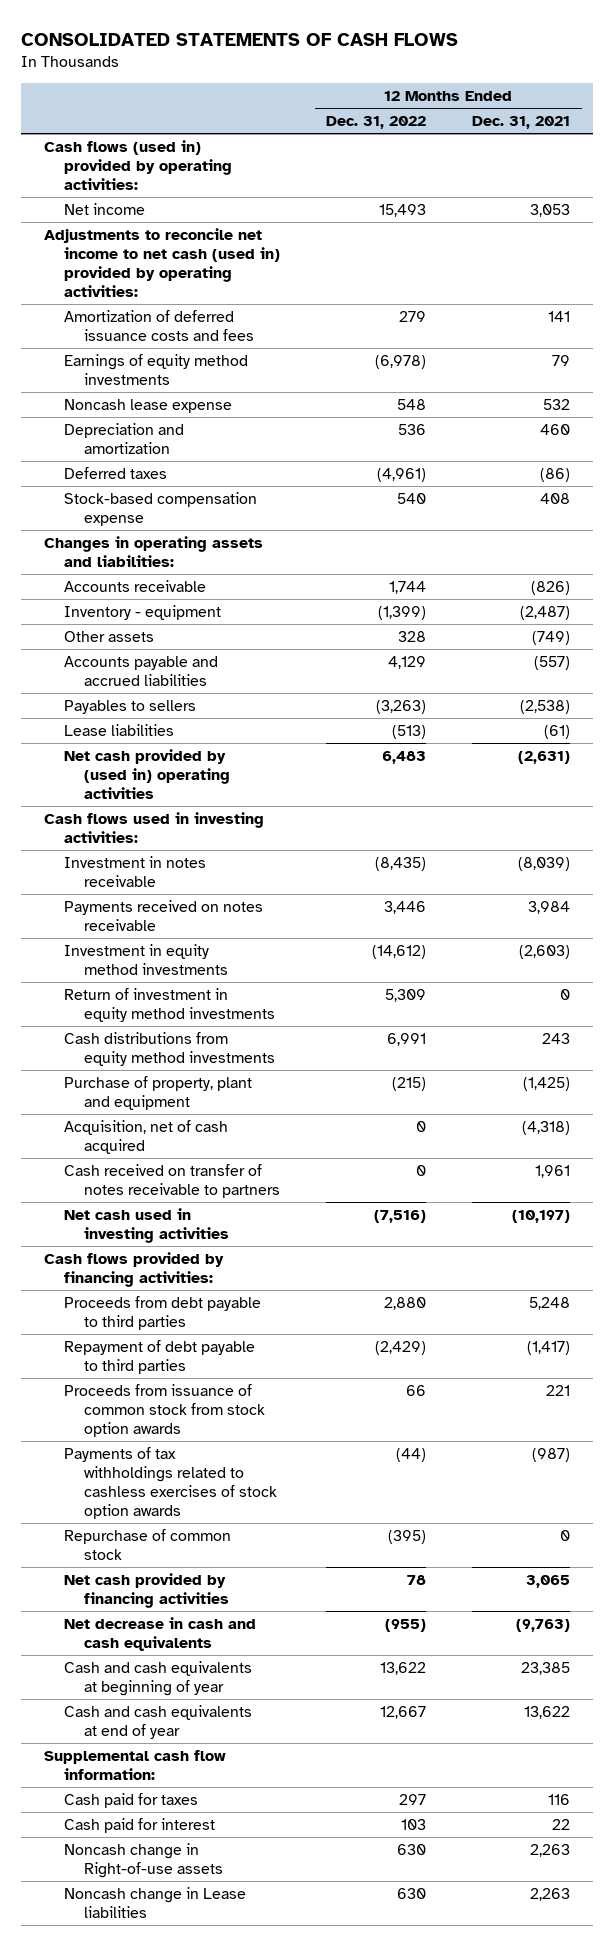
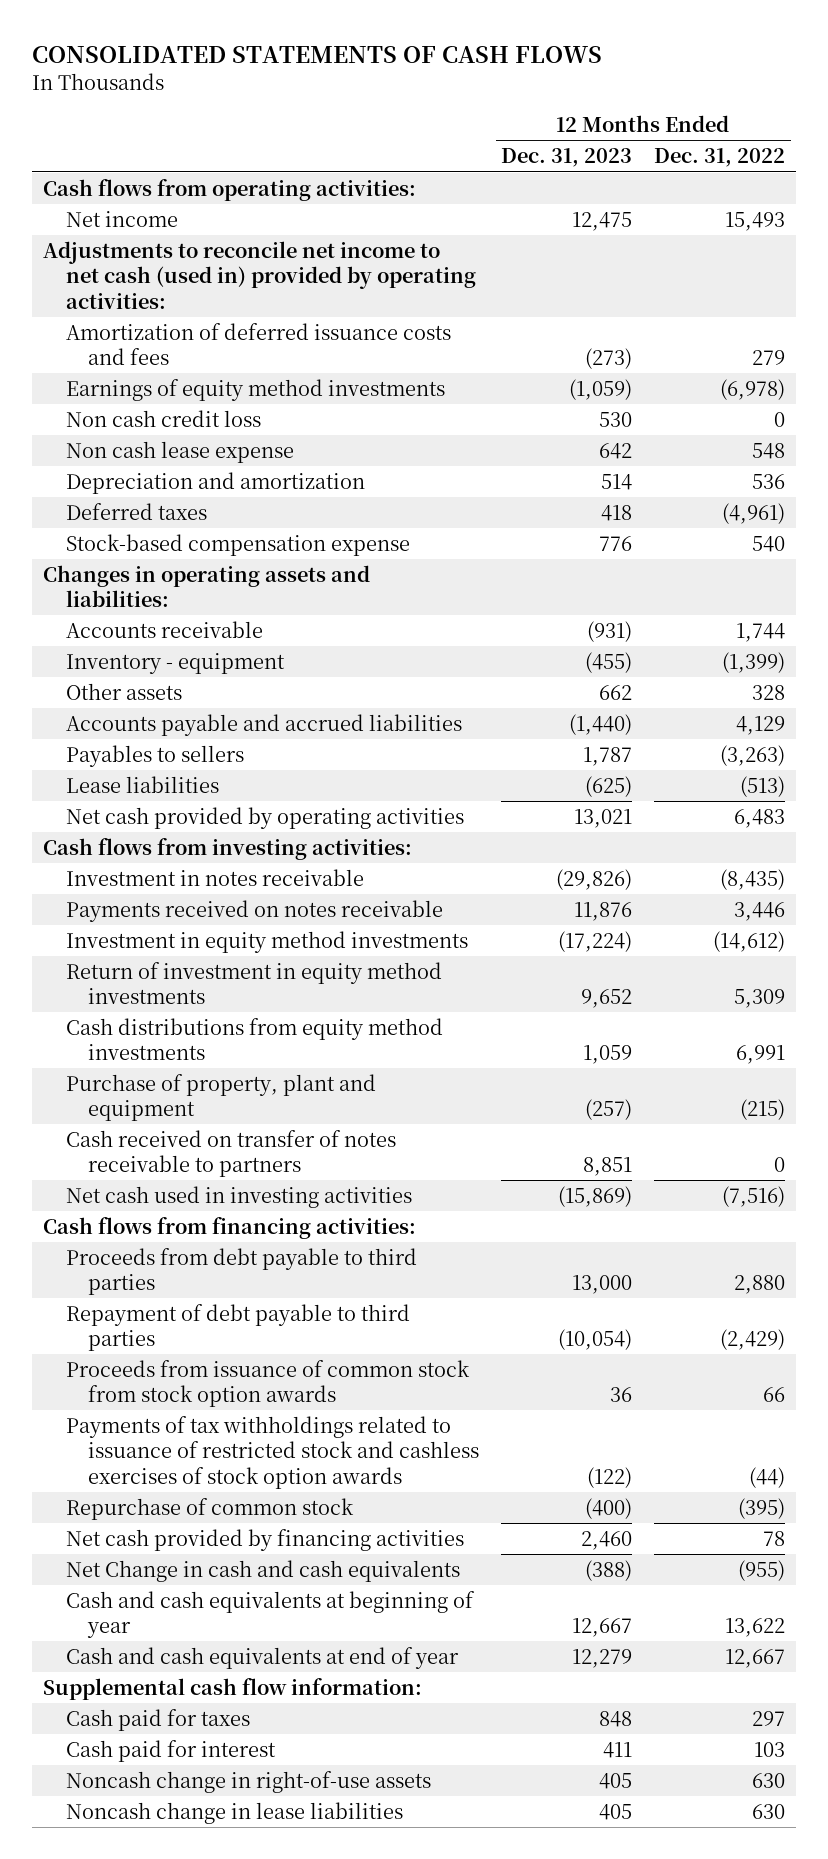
- | 12 Months Ended Dec. 31, 2022 | 12 Months Ended Dec. 31, 2021
+ | 12 Months Ended Dec. 31, 2023 | 12 Months Ended Dec. 31, 2022
- Cash flows (used in) provided by operating activities:
+ Cash flows from operating activities:
- Noncash lease expense | 548 | 532
+ Non cash credit loss | 530 | 0
+ Non cash lease expense | 642 | 548
- Net cash provided by (used in) operating activities | 6,483 | (2,631)
- Cash flows used in investing activities:
+ Net cash provided by operating activities | 13,021 | 6,483
+ Cash flows from investing activities:
- Acquisition, net of cash acquired | 0 | (4,318)
- Cash flows provided by financing activities:
+ Cash flows from financing activities:
- Payments of tax withholdings related to cashless exercises of stock option awards | (44) | (987)
+ Payments of tax withholdings related to issuance of restricted stock and cashless exercises of stock option awards | (122) | (44)
- Net decrease in cash and cash equivalents | (955) | (9,763)
+ Net Change in cash and cash equivalents | (388) | (955)
- Noncash change in Right-of-use assets | 630 | 2,263
- Noncash change in Lease liabilities | 630 | 2,263
+ Noncash change in right-of-use assets | 405 | 630
+ Noncash change in lease liabilities | 405 | 630

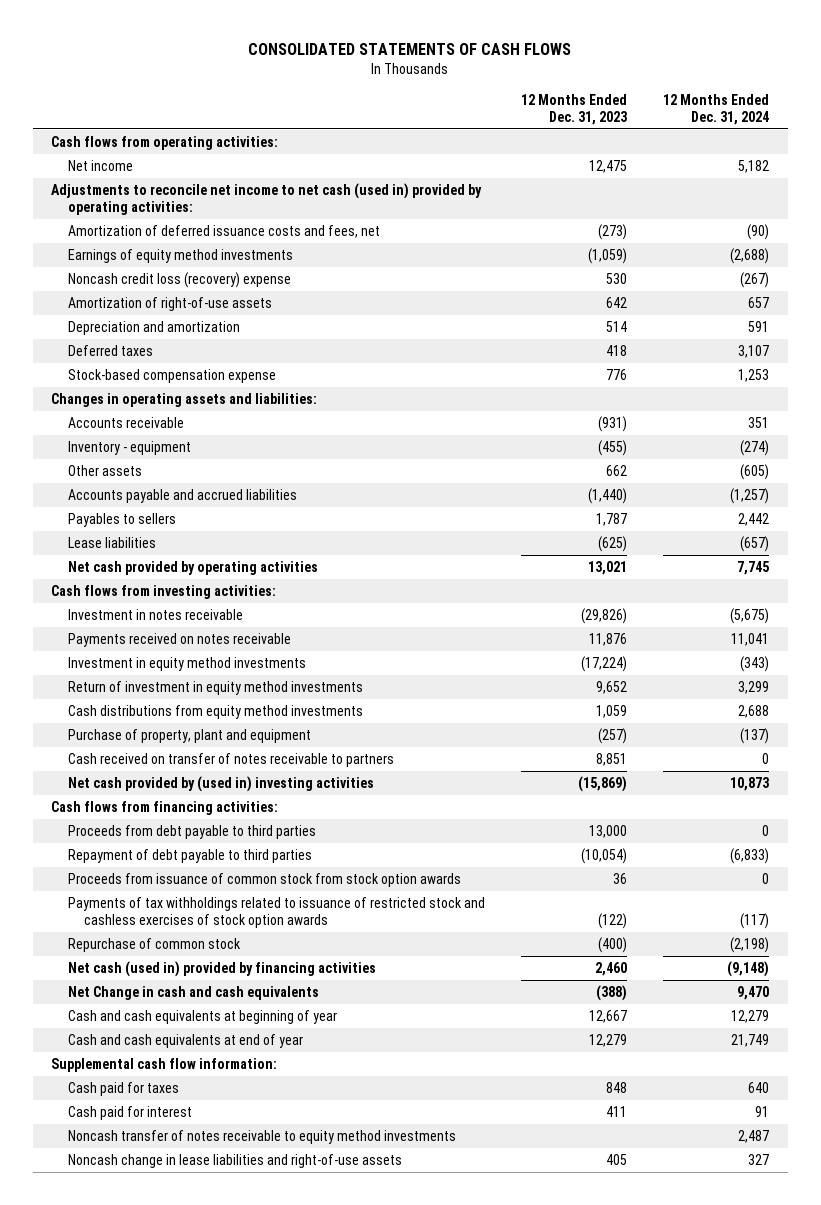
- | 12 Months Ended Dec. 31, 2023 | 12 Months Ended Dec. 31, 2022
+ | 12 Months Ended Dec. 31, 2023 | 12 Months Ended Dec. 31, 2024
- Amortization of deferred issuance costs and fees | (273) | 279
+ Amortization of deferred issuance costs and fees, net | (273) | (90)
- Non cash credit loss | 530 | 0
- Non cash lease expense | 642 | 548
+ Noncash credit loss (recovery) expense | 530 | (267)
+ Amortization of right-of-use assets | 642 | 657
- Net cash used in investing activities | (15,869) | (7,516)
+ Net cash provided by (used in) investing activities | (15,869) | 10,873
- Net cash provided by financing activities | 2,460 | 78
+ Net cash (used in) provided by financing activities | 2,460 | (9,148)
- Noncash change in right-of-use assets | 405 | 630
- Noncash change in lease liabilities | 405 | 630
+ Noncash transfer of notes receivable to equity method investments | | 2,487
+ Noncash change in lease liabilities and right-of-use assets | 405 | 327

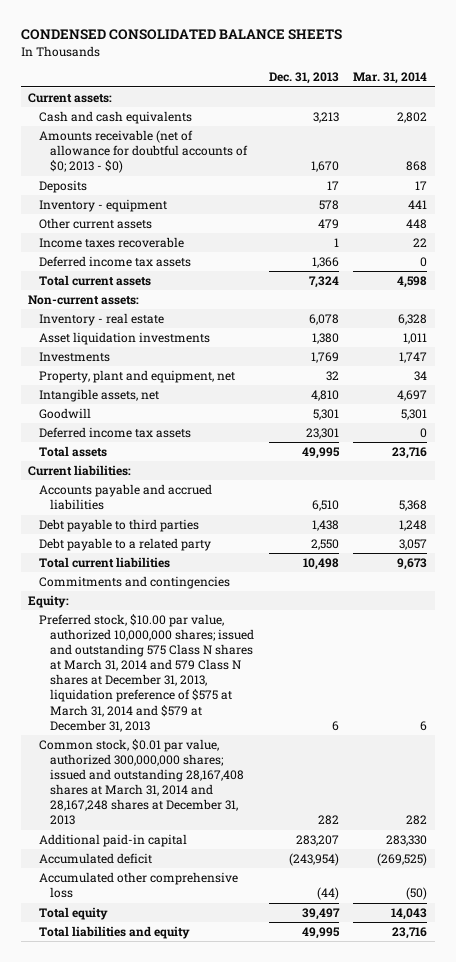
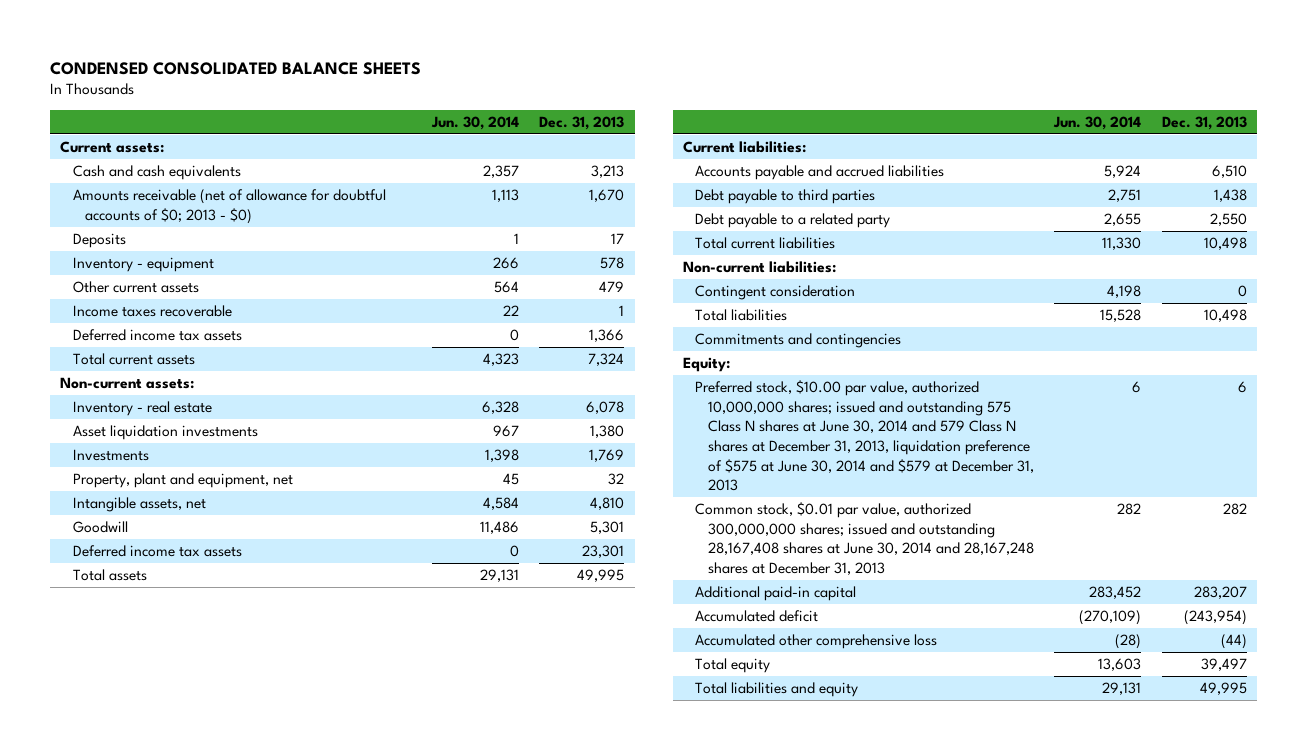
- | Dec. 31, 2013 | Mar. 31, 2014
+ | Jun. 30, 2014 | Dec. 31, 2013
+ Non-current liabilities:
+ Contingent consideration | 4,198 | 0
+ Total liabilities | 15,528 | 10,498
- Preferred stock, $10.00 par value, authorized 10,000,000 shares; issued and outstanding 575 Class N shares at March 31, 2014 and 579 Class N shares at December 31, 2013, liquidation preference of $575 at March 31, 2014 and $579 at December 31, 2013 | 6 | 6
- Common stock, $0.01 par value, authorized 300,000,000 shares; issued and outstanding 28,167,408 shares at March 31, 2014 and 28,167,248 shares at December 31, 2013 | 282 | 282
+ Preferred stock, $10.00 par value, authorized 10,000,000 shares; issued and outstanding 575 Class N shares at June 30, 2014 and 579 Class N shares at December 31, 2013, liquidation preference of $575 at June 30, 2014 and $579 at December 31, 2013 | 6 | 6
+ Common stock, $0.01 par value, authorized 300,000,000 shares; issued and outstanding 28,167,408 shares at June 30, 2014 and 28,167,248 shares at December 31, 2013 | 282 | 282

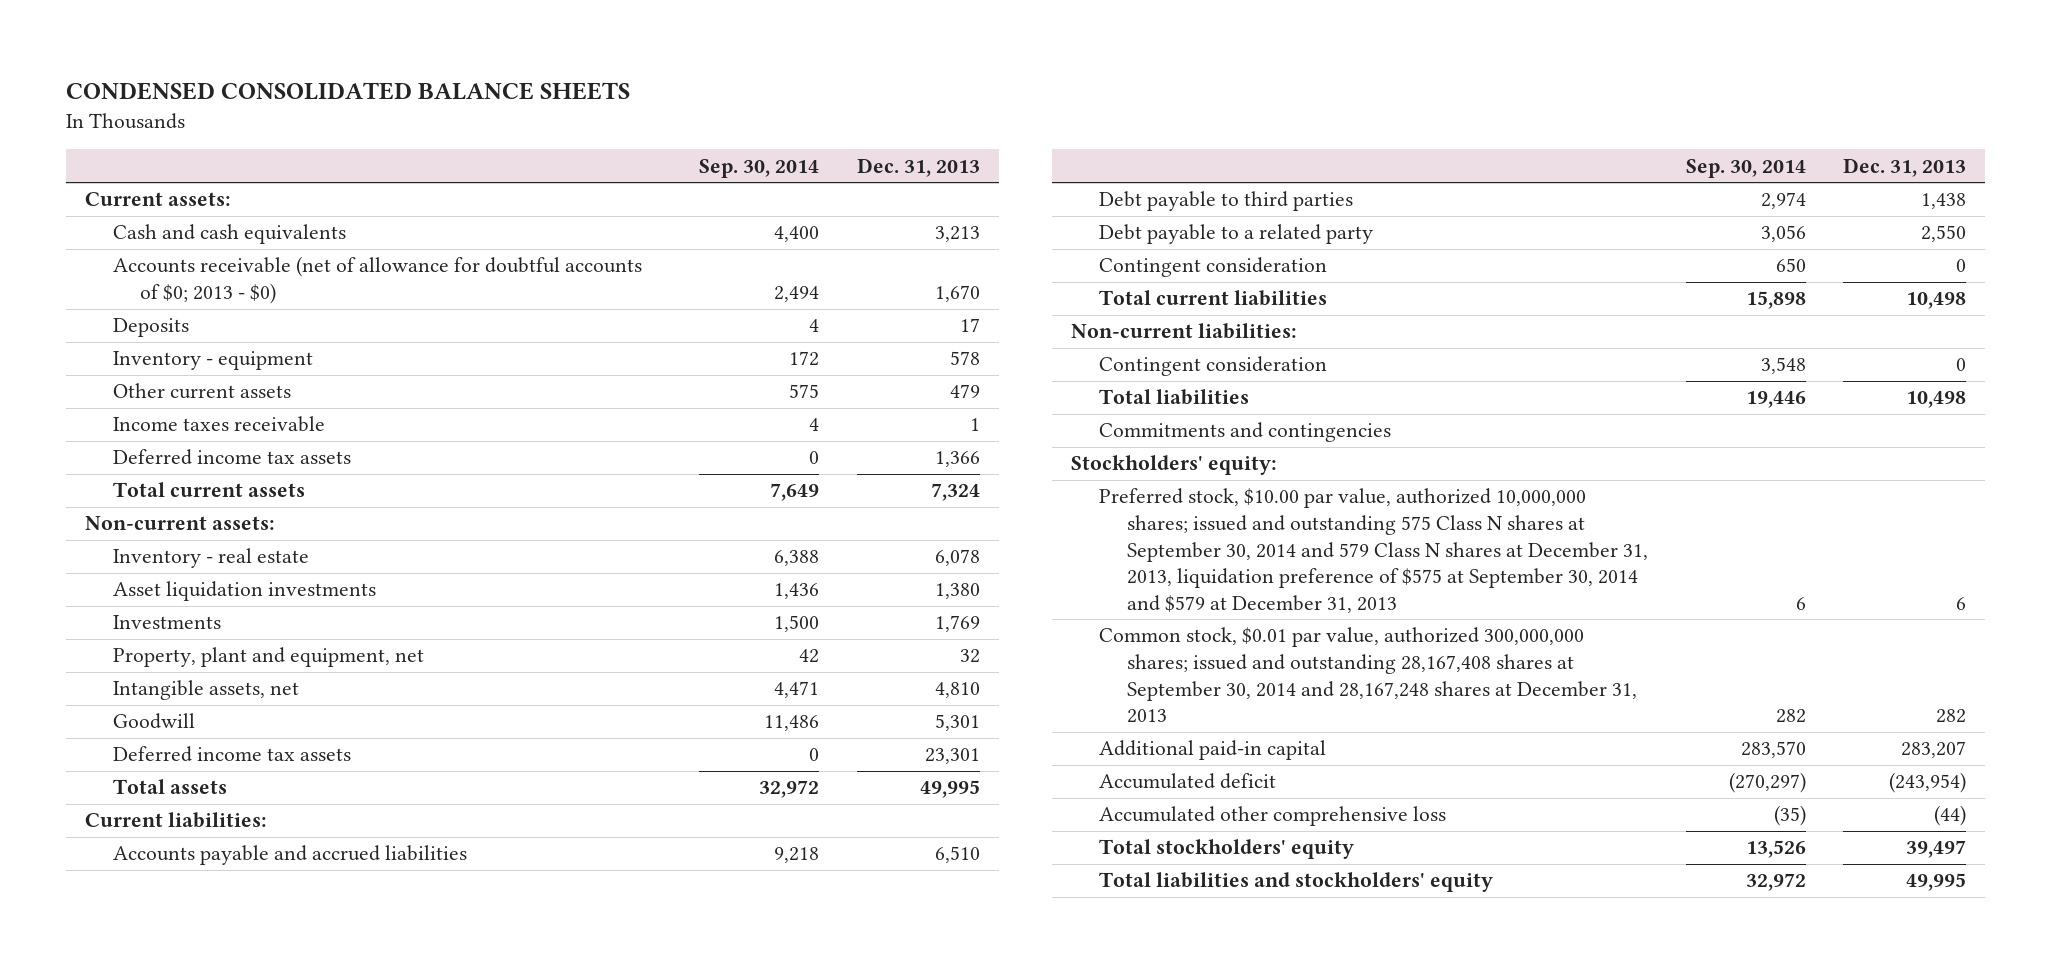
- | Jun. 30, 2014 | Dec. 31, 2013
+ | Sep. 30, 2014 | Dec. 31, 2013
- Amounts receivable (net of allowance for doubtful accounts of $0; 2013 - $0) | 1,113 | 1,670
+ Accounts receivable (net of allowance for doubtful accounts of $0; 2013 - $0) | 2,494 | 1,670
- Income taxes recoverable | 22 | 1
+ Income taxes receivable | 4 | 1
+ Contingent consideration | 650 | 0
- Equity:
- Preferred stock, $10.00 par value, authorized 10,000,000 shares; issued and outstanding 575 Class N shares at June 30, 2014 and 579 Class N shares at December 31, 2013, liquidation preference of $575 at June 30, 2014 and $579 at December 31, 2013 | 6 | 6
- Common stock, $0.01 par value, authorized 300,000,000 shares; issued and outstanding 28,167,408 shares at June 30, 2014 and 28,167,248 shares at December 31, 2013 | 282 | 282
+ Stockholders' equity:
+ Preferred stock, $10.00 par value, authorized 10,000,000 shares; issued and outstanding 575 Class N shares at September 30, 2014 and 579 Class N shares at December 31, 2013, liquidation preference of $575 at September 30, 2014 and $579 at December 31, 2013 | 6 | 6
+ Common stock, $0.01 par value, authorized 300,000,000 shares; issued and outstanding 28,167,408 shares at September 30, 2014 and 28,167,248 shares at December 31, 2013 | 282 | 282
- Total equity | 13,603 | 39,497
- Total liabilities and equity | 29,131 | 49,995
+ Total stockholders' equity | 13,526 | 39,497
+ Total liabilities and stockholders' equity | 32,972 | 49,995

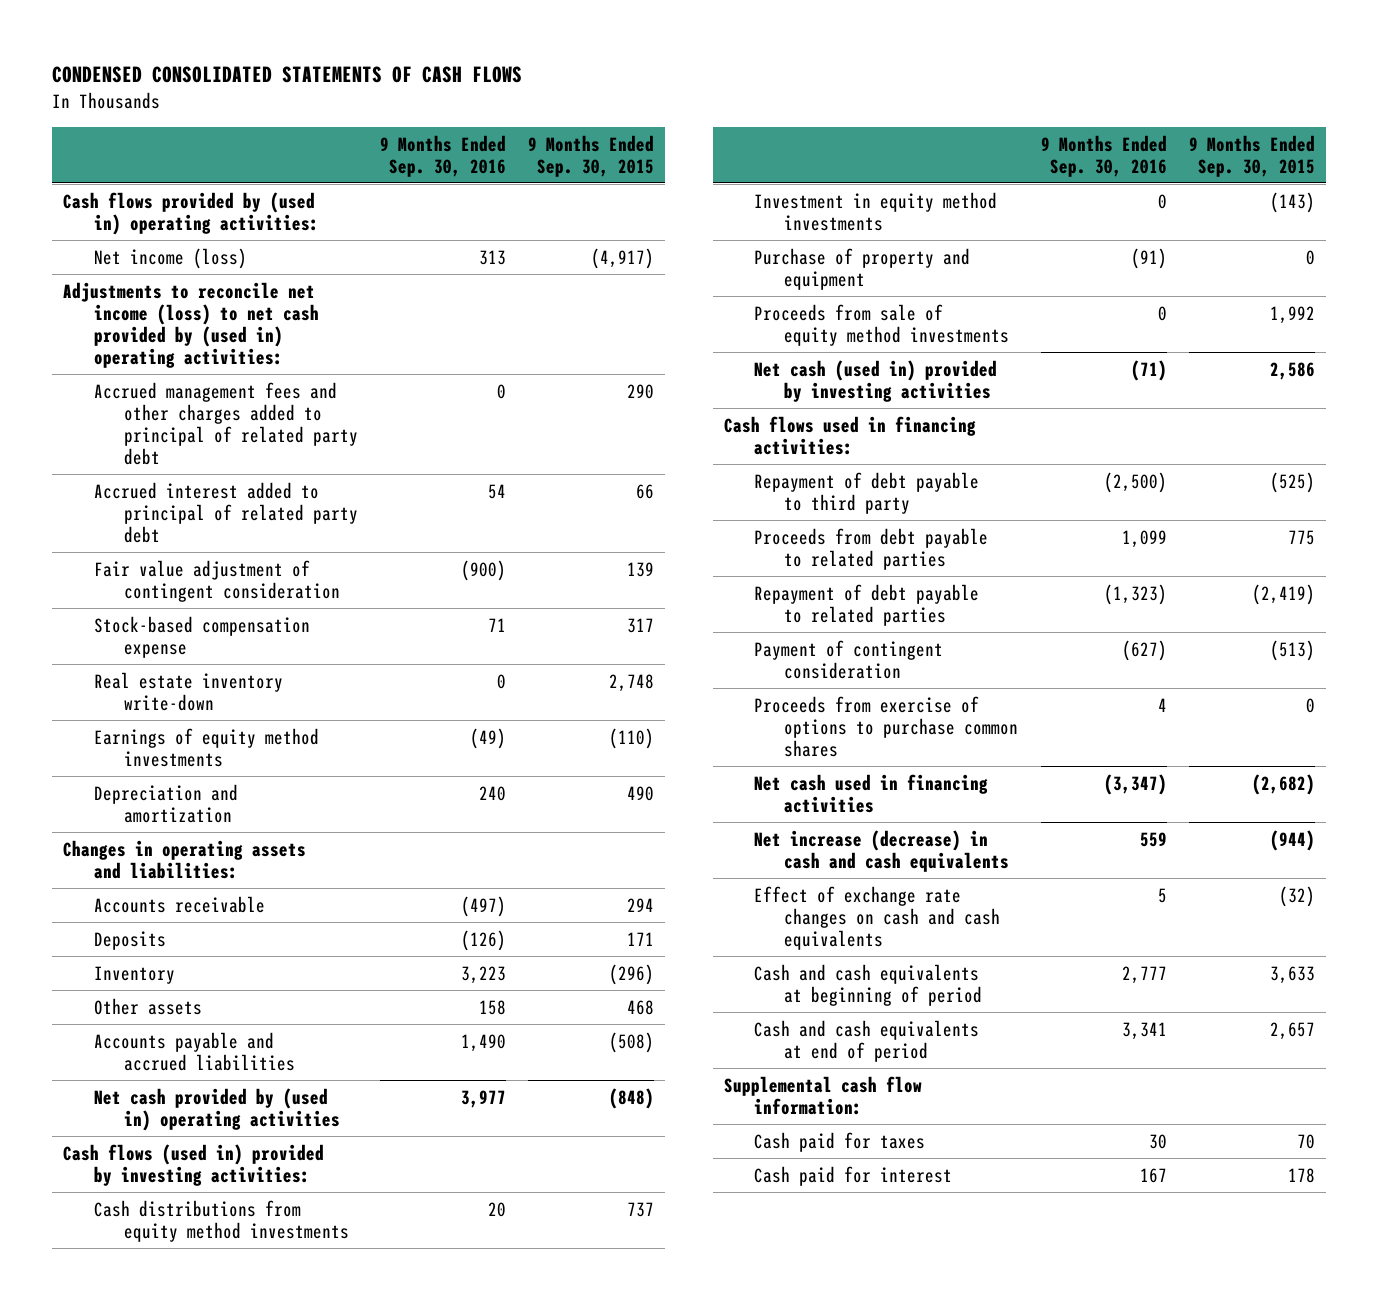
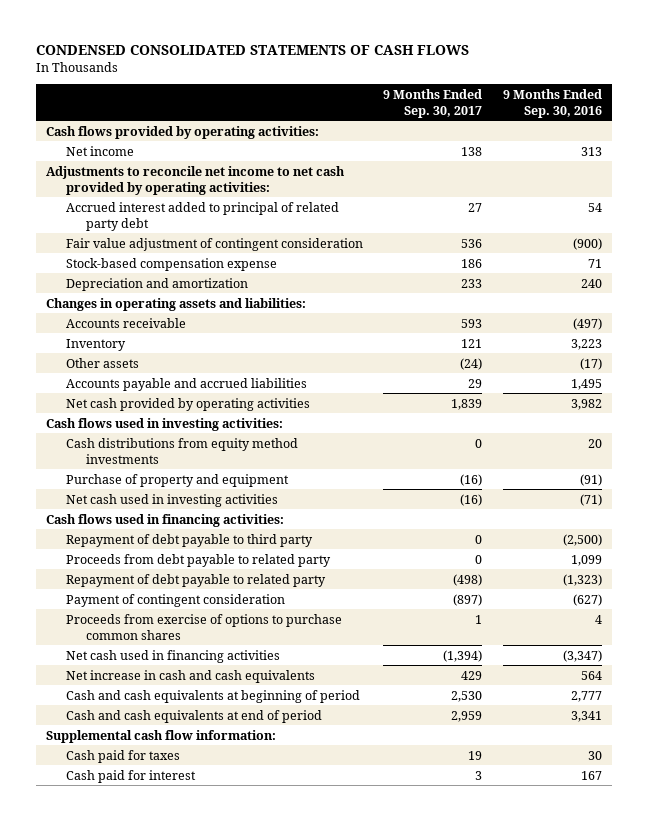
- | 9 Months Ended Sep. 30, 2016 | 9 Months Ended Sep. 30, 2015
+ | 9 Months Ended Sep. 30, 2017 | 9 Months Ended Sep. 30, 2016
- Cash flows provided by (used in) operating activities:
- Net income (loss) | 313 | (4,917)
- Adjustments to reconcile net income (loss) to net cash provided by (used in) operating activities:
- Accrued management fees and other charges added to principal of related party debt | 0 | 290
+ Cash flows provided by operating activities:
+ Net income | 138 | 313
+ Adjustments to reconcile net income to net cash provided by operating activities:
- Real estate inventory write-down | 0 | 2,748
- Earnings of equity method investments | (49) | (110)
- Deposits | (126) | 171
- Other assets | 158 | 468
- Accounts payable and accrued liabilities | 1,490 | (508)
- Net cash provided by (used in) operating activities | 3,977 | (848)
- Cash flows (used in) provided by investing activities:
+ Other assets | (24) | (17)
+ Accounts payable and accrued liabilities | 29 | 1,495
+ Net cash provided by operating activities | 1,839 | 3,982
+ Cash flows used in investing activities:
- Investment in equity method investments | 0 | (143)
- Proceeds from sale of equity method investments | 0 | 1,992
- Net cash (used in) provided by investing activities | (71) | 2,586
+ Net cash used in investing activities | (16) | (71)
- Proceeds from debt payable to related parties | 1,099 | 775
- Repayment of debt payable to related parties | (1,323) | (2,419)
+ Proceeds from debt payable to related party | 0 | 1,099
+ Repayment of debt payable to related party | (498) | (1,323)
- Net increase (decrease) in cash and cash equivalents | 559 | (944)
- Effect of exchange rate changes on cash and cash equivalents | 5 | (32)
+ Net increase in cash and cash equivalents | 429 | 564

